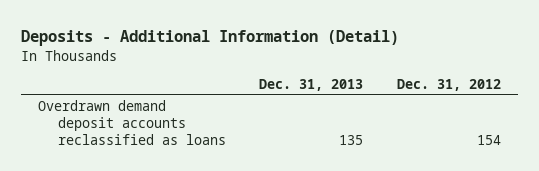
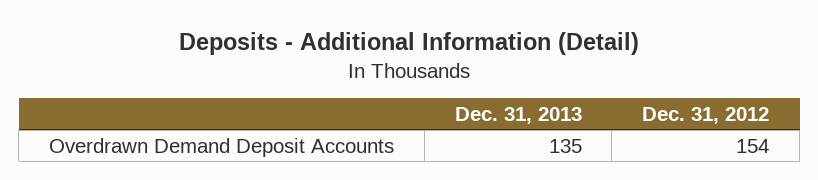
- Overdrawn demand deposit accounts reclassified as loans | 135 | 154
+ Overdrawn Demand Deposit Accounts | 135 | 154

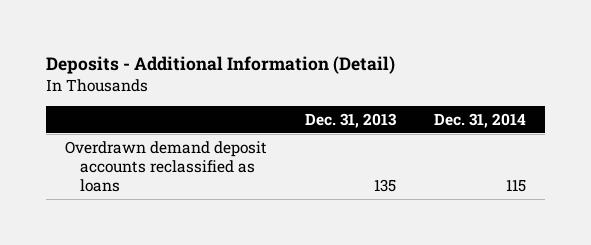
- | Dec. 31, 2013 | Dec. 31, 2012
+ | Dec. 31, 2013 | Dec. 31, 2014
- Overdrawn Demand Deposit Accounts | 135 | 154
+ Overdrawn demand deposit accounts reclassified as loans | 135 | 115

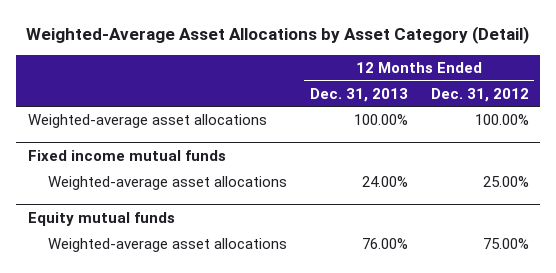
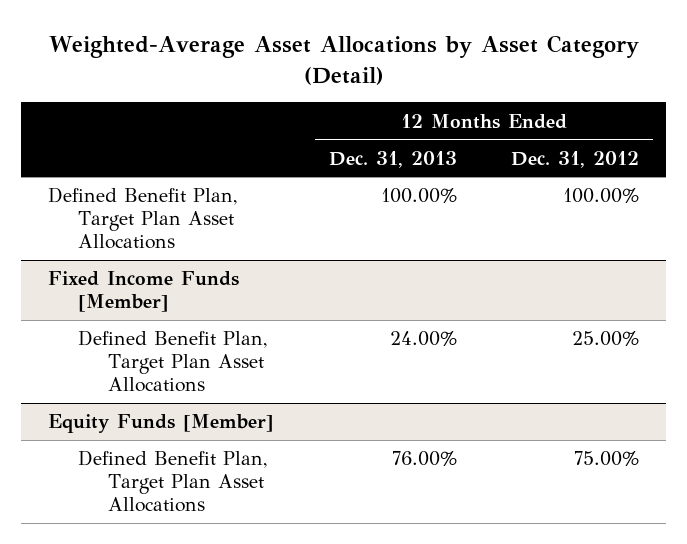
- Weighted-average asset allocations | 100.00% | 100.00%
- Fixed income mutual funds
- Weighted-average asset allocations | 24.00% | 25.00%
- Equity mutual funds
- Weighted-average asset allocations | 76.00% | 75.00%
+ Defined Benefit Plan, Target Plan Asset Allocations | 100.00% | 100.00%
+ Fixed Income Funds [Member]
+ Defined Benefit Plan, Target Plan Asset Allocations | 24.00% | 25.00%
+ Equity Funds [Member]
+ Defined Benefit Plan, Target Plan Asset Allocations | 76.00% | 75.00%

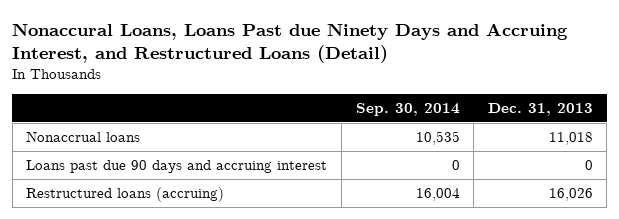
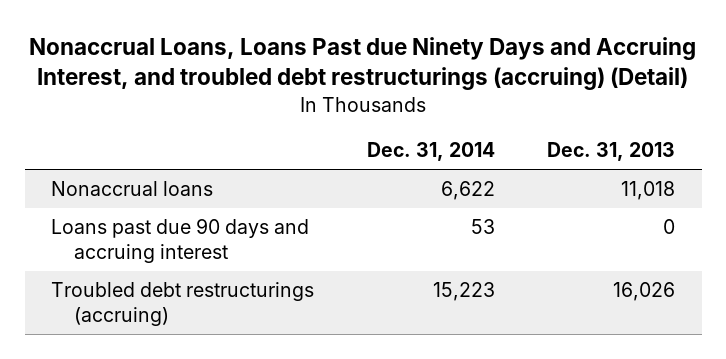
- Nonaccural Loans, Loans Past due Ninety Days and Accruing Interest, and Restructured Loans (Detail)
+ Nonaccrual Loans, Loans Past due Ninety Days and Accruing Interest, and troubled debt restructurings (accruing) (Detail)
- | Sep. 30, 2014 | Dec. 31, 2013
+ | Dec. 31, 2014 | Dec. 31, 2013
- Restructured loans (accruing) | 16,004 | 16,026
+ Troubled debt restructurings (accruing) | 15,223 | 16,026

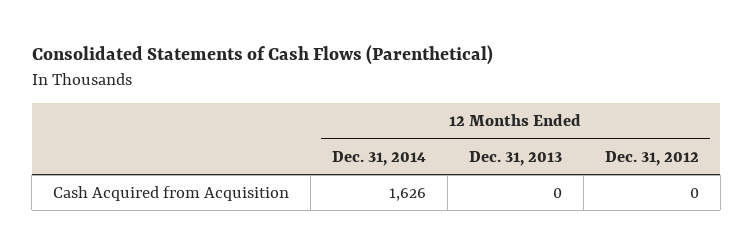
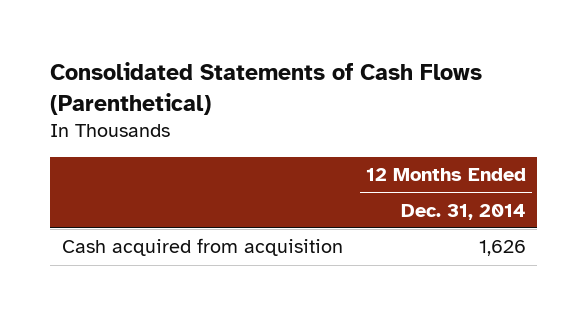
- | 12 Months Ended Dec. 31, 2014 | 12 Months Ended Dec. 31, 2013 | 12 Months Ended Dec. 31, 2012
+ | 12 Months Ended Dec. 31, 2014
- Cash Acquired from Acquisition | 1,626 | 0 | 0
+ Cash acquired from acquisition | 1,626

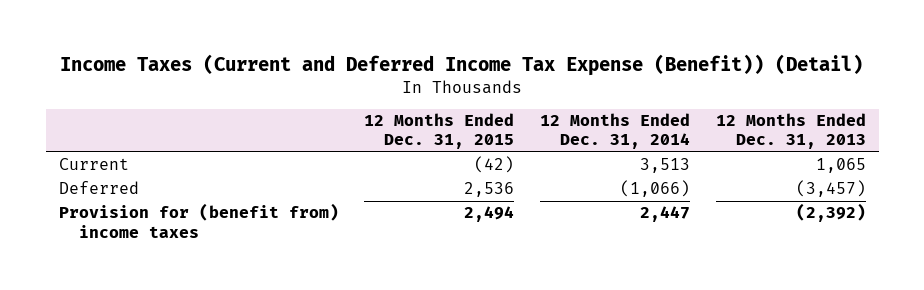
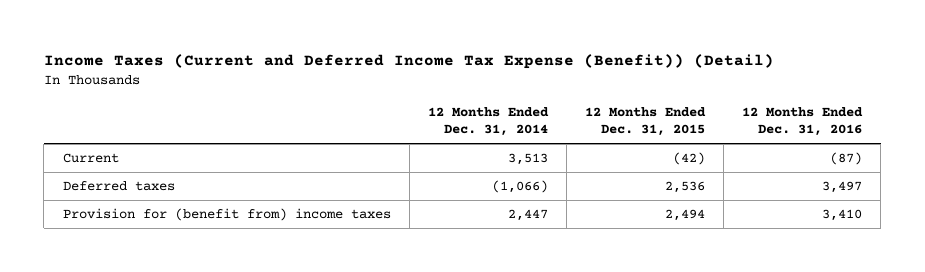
- | 12 Months Ended Dec. 31, 2015 | 12 Months Ended Dec. 31, 2014 | 12 Months Ended Dec. 31, 2013
+ | 12 Months Ended Dec. 31, 2014 | 12 Months Ended Dec. 31, 2015 | 12 Months Ended Dec. 31, 2016
- Deferred | 2,536 | (1,066) | (3,457)
+ Deferred taxes | (1,066) | 2,536 | 3,497

